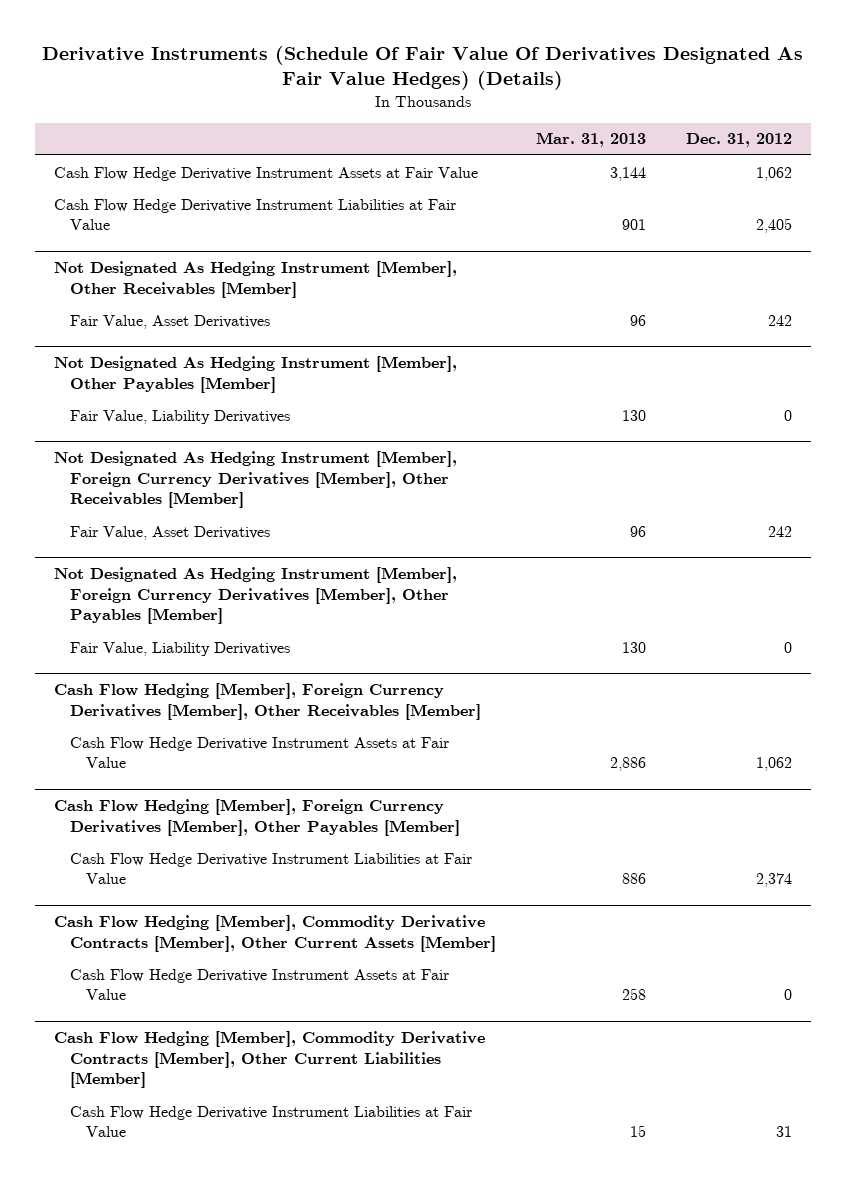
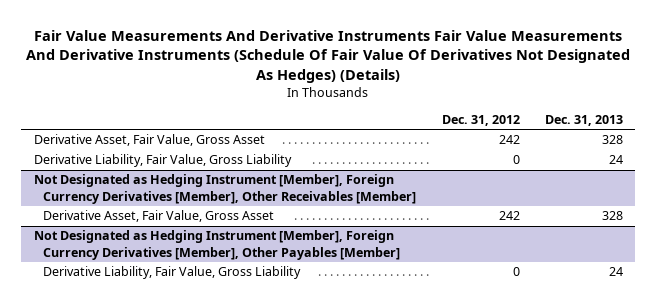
- Derivative Instruments (Schedule Of Fair Value Of Derivatives Designated As Fair Value Hedges) (Details)
+ Fair Value Measurements And Derivative Instruments Fair Value Measurements And Derivative Instruments (Schedule Of Fair Value Of Derivatives Not Designated As Hedges) (Details)
- | Mar. 31, 2013 | Dec. 31, 2012
+ | Dec. 31, 2012 | Dec. 31, 2013
- Cash Flow Hedge Derivative Instrument Assets at Fair Value | 3,144 | 1,062
- Cash Flow Hedge Derivative Instrument Liabilities at Fair Value | 901 | 2,405
- Not Designated As Hedging Instrument [Member], Other Receivables [Member]
- Fair Value, Asset Derivatives | 96 | 242
- Not Designated As Hedging Instrument [Member], Other Payables [Member]
- Fair Value, Liability Derivatives | 130 | 0
- Not Designated As Hedging Instrument [Member], Foreign Currency Derivatives [Member], Other Receivables [Member]
- Fair Value, Asset Derivatives | 96 | 242
- Not Designated As Hedging Instrument [Member], Foreign Currency Derivatives [Member], Other Payables [Member]
- Fair Value, Liability Derivatives | 130 | 0
- Cash Flow Hedging [Member], Foreign Currency Derivatives [Member], Other Receivables [Member]
- Cash Flow Hedge Derivative Instrument Assets at Fair Value | 2,886 | 1,062
- Cash Flow Hedging [Member], Foreign Currency Derivatives [Member], Other Payables [Member]
- Cash Flow Hedge Derivative Instrument Liabilities at Fair Value | 886 | 2,374
- Cash Flow Hedging [Member], Commodity Derivative Contracts [Member], Other Current Assets [Member]
- Cash Flow Hedge Derivative Instrument Assets at Fair Value | 258 | 0
- Cash Flow Hedging [Member], Commodity Derivative Contracts [Member], Other Current Liabilities [Member]
- Cash Flow Hedge Derivative Instrument Liabilities at Fair Value | 15 | 31
+ Derivative Asset, Fair Value, Gross Asset | 242 | 328
+ Derivative Liability, Fair Value, Gross Liability | 0 | 24
+ Not Designated as Hedging Instrument [Member], Foreign Currency Derivatives [Member], Other Receivables [Member]
+ Derivative Asset, Fair Value, Gross Asset | 242 | 328
+ Not Designated as Hedging Instrument [Member], Foreign Currency Derivatives [Member], Other Payables [Member]
+ Derivative Liability, Fair Value, Gross Liability | 0 | 24

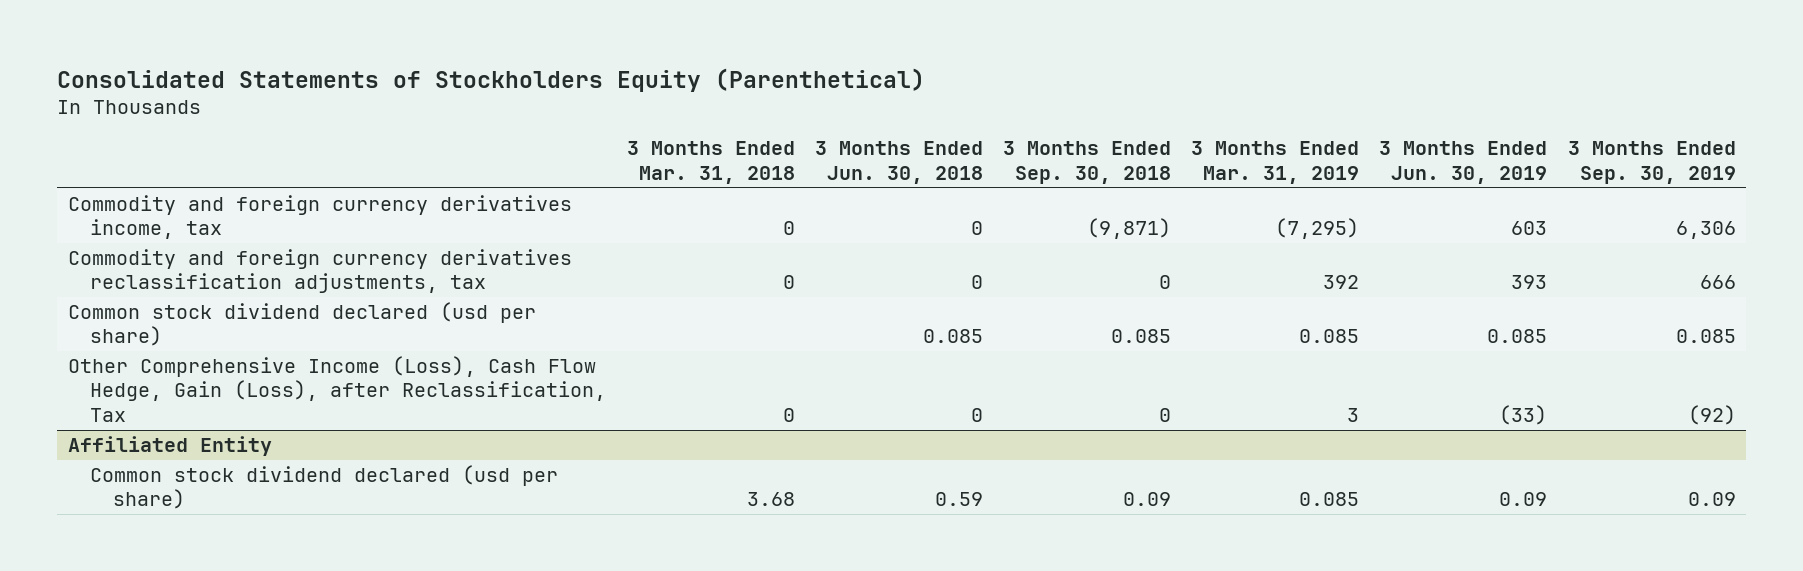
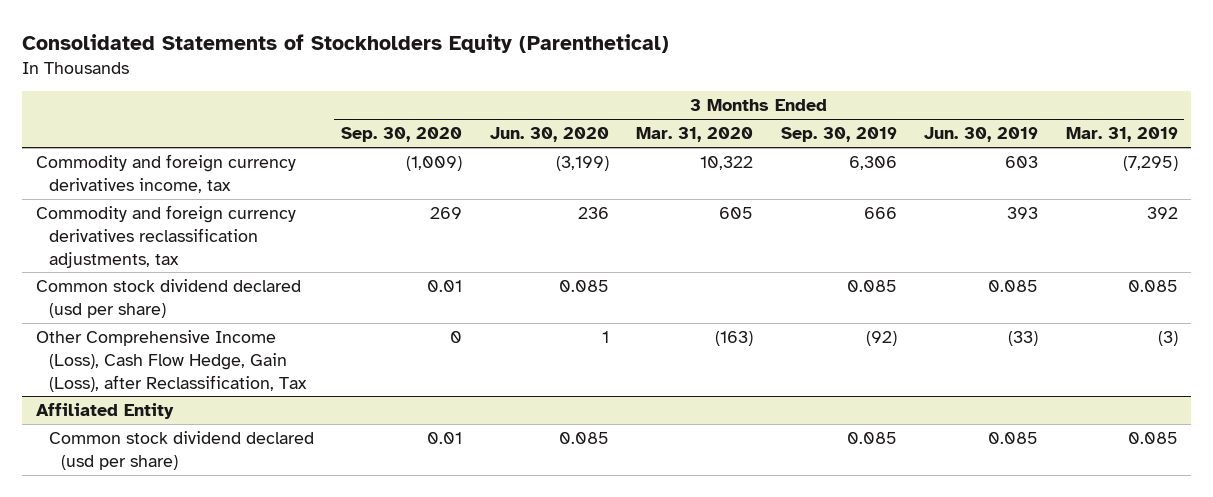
- | 3 Months Ended Mar. 31, 2018 | 3 Months Ended Jun. 30, 2018 | 3 Months Ended Sep. 30, 2018 | 3 Months Ended Mar. 31, 2019 | 3 Months Ended Jun. 30, 2019 | 3 Months Ended Sep. 30, 2019
+ | 3 Months Ended Sep. 30, 2020 | 3 Months Ended Jun. 30, 2020 | 3 Months Ended Mar. 31, 2020 | 3 Months Ended Sep. 30, 2019 | 3 Months Ended Jun. 30, 2019 | 3 Months Ended Mar. 31, 2019
- Other Comprehensive Income (Loss), Cash Flow Hedge, Gain (Loss), after Reclassification, Tax | 0 | 0 | 0 | 3 | (33) | (92)
+ Other Comprehensive Income (Loss), Cash Flow Hedge, Gain (Loss), after Reclassification, Tax | 0 | 1 | (163) | (92) | (33) | (3)
@ Affiliated Entity
- Common stock dividend declared (usd per share) | 3.68 | 0.59 | 0.09 | 0.085 | 0.09 | 0.09
+ Common stock dividend declared (usd per share) | 0.01 | 0.085 | | 0.085 | 0.085 | 0.085

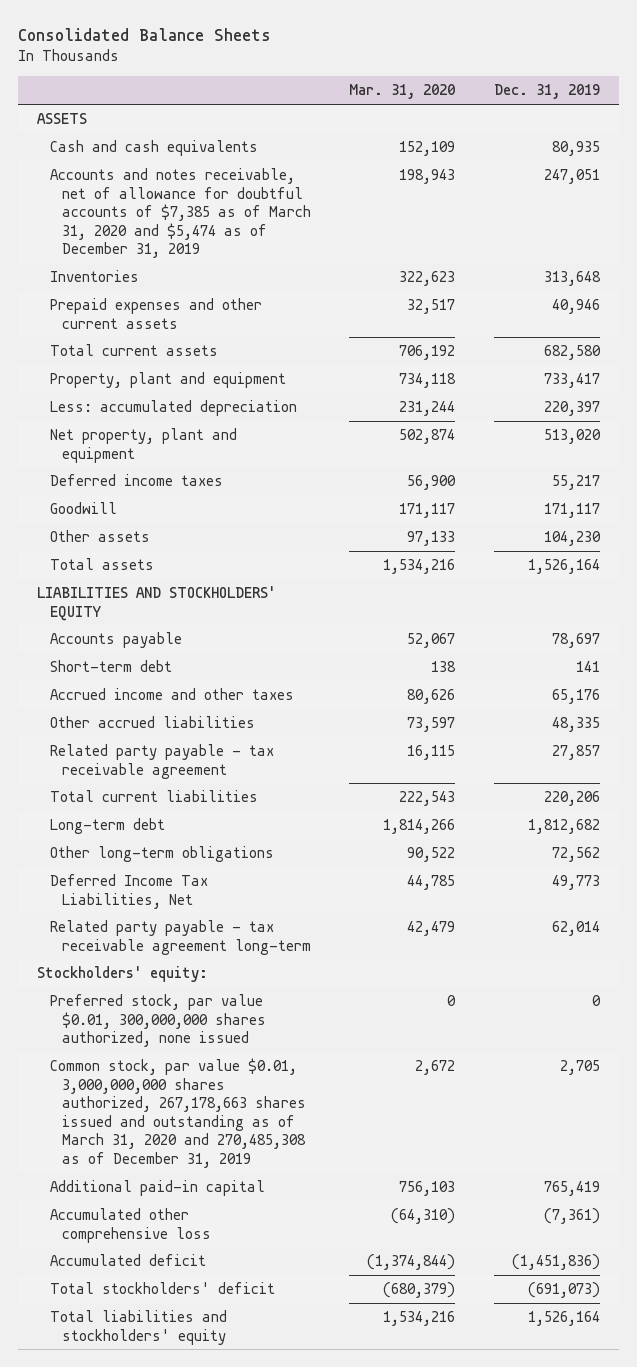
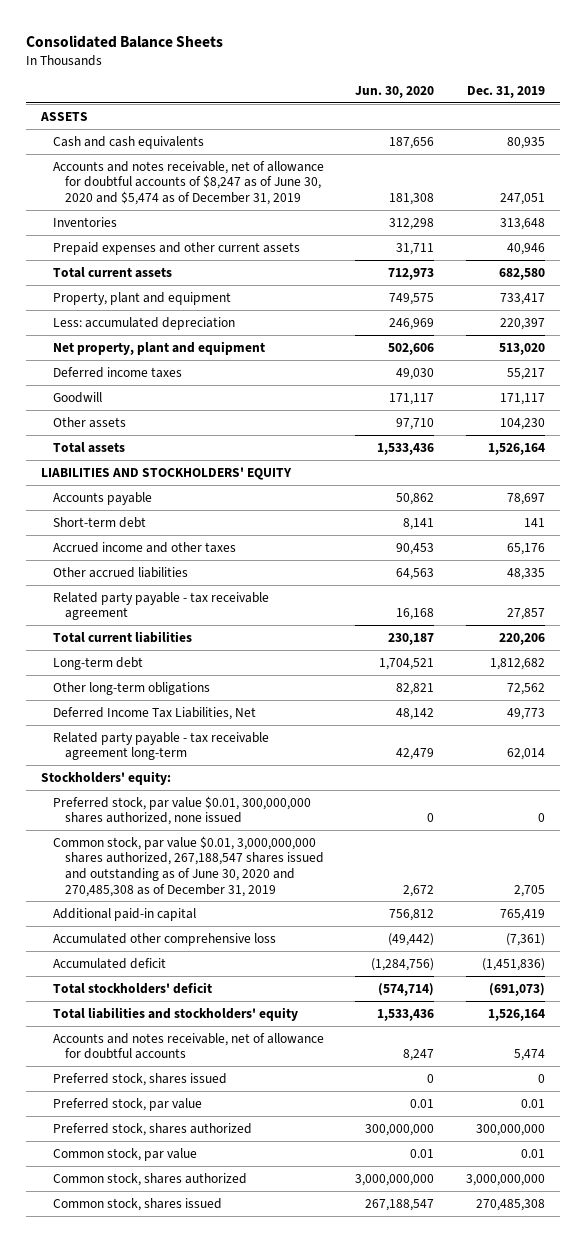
- | Mar. 31, 2020 | Dec. 31, 2019
+ | Jun. 30, 2020 | Dec. 31, 2019
- Accounts and notes receivable, net of allowance for doubtful accounts of $7,385 as of March 31, 2020 and $5,474 as of December 31, 2019 | 198,943 | 247,051
+ Accounts and notes receivable, net of allowance for doubtful accounts of $8,247 as of June 30, 2020 and $5,474 as of December 31, 2019 | 181,308 | 247,051
- Common stock, par value $0.01, 3,000,000,000 shares authorized, 267,178,663 shares issued and outstanding as of March 31, 2020 and 270,485,308 as of December 31, 2019 | 2,672 | 2,705
+ Common stock, par value $0.01, 3,000,000,000 shares authorized, 267,188,547 shares issued and outstanding as of June 30, 2020 and 270,485,308 as of December 31, 2019 | 2,672 | 2,705
+ Accounts and notes receivable, net of allowance for doubtful accounts | 8,247 | 5,474
+ Preferred stock, shares issued | 0 | 0
+ Preferred stock, par value | 0.01 | 0.01
+ Preferred stock, shares authorized | 300,000,000 | 300,000,000
+ Common stock, par value | 0.01 | 0.01
+ Common stock, shares authorized | 3,000,000,000 | 3,000,000,000
+ Common stock, shares issued | 267,188,547 | 270,485,308

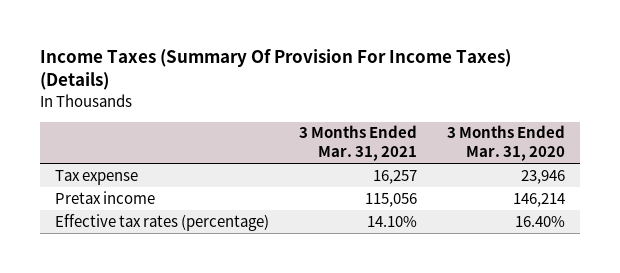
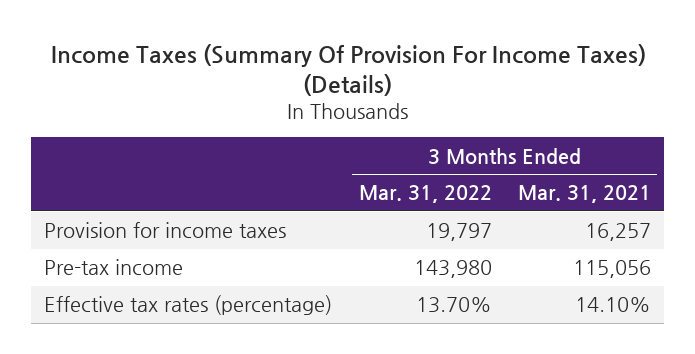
- | 3 Months Ended Mar. 31, 2021 | 3 Months Ended Mar. 31, 2020
+ | 3 Months Ended Mar. 31, 2022 | 3 Months Ended Mar. 31, 2021
- Tax expense | 16,257 | 23,946
- Pretax income | 115,056 | 146,214
+ Provision for income taxes | 19,797 | 16,257
+ Pre-tax income | 143,980 | 115,056

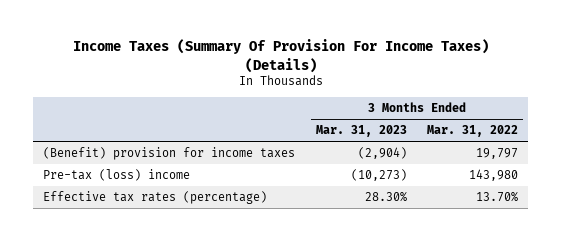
- | 3 Months Ended Mar. 31, 2022 | 3 Months Ended Mar. 31, 2021
+ | 3 Months Ended Mar. 31, 2023 | 3 Months Ended Mar. 31, 2022
- Provision for income taxes | 19,797 | 16,257
- Pre-tax income | 143,980 | 115,056
+ (Benefit) provision for income taxes | (2,904) | 19,797
+ Pre-tax (loss) income | (10,273) | 143,980

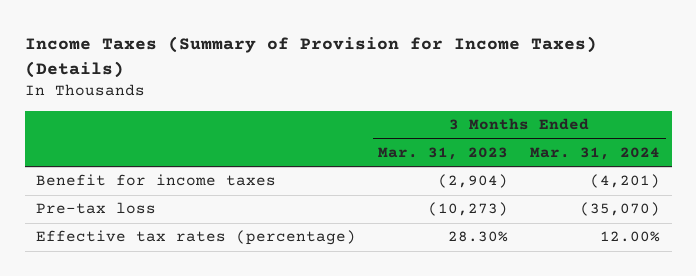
- Income Taxes (Summary Of Provision For Income Taxes) (Details)
+ Income Taxes (Summary of Provision for Income Taxes) (Details)
- | 3 Months Ended Mar. 31, 2023 | 3 Months Ended Mar. 31, 2022
+ | 3 Months Ended Mar. 31, 2023 | 3 Months Ended Mar. 31, 2024
- (Benefit) provision for income taxes | (2,904) | 19,797
- Pre-tax (loss) income | (10,273) | 143,980
+ Benefit for income taxes | (2,904) | (4,201)
+ Pre-tax loss | (10,273) | (35,070)

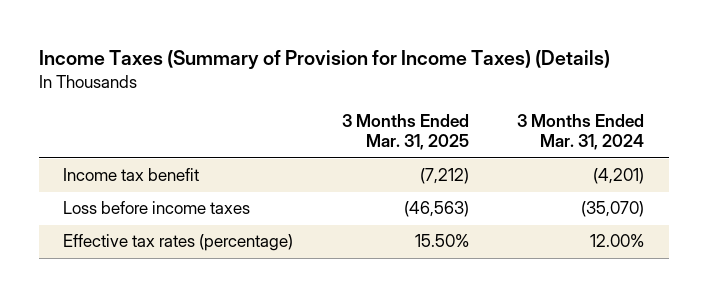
- | 3 Months Ended Mar. 31, 2023 | 3 Months Ended Mar. 31, 2024
+ | 3 Months Ended Mar. 31, 2025 | 3 Months Ended Mar. 31, 2024
- Benefit for income taxes | (2,904) | (4,201)
- Pre-tax loss | (10,273) | (35,070)
+ Income tax benefit | (7,212) | (4,201)
+ Loss before income taxes | (46,563) | (35,070)

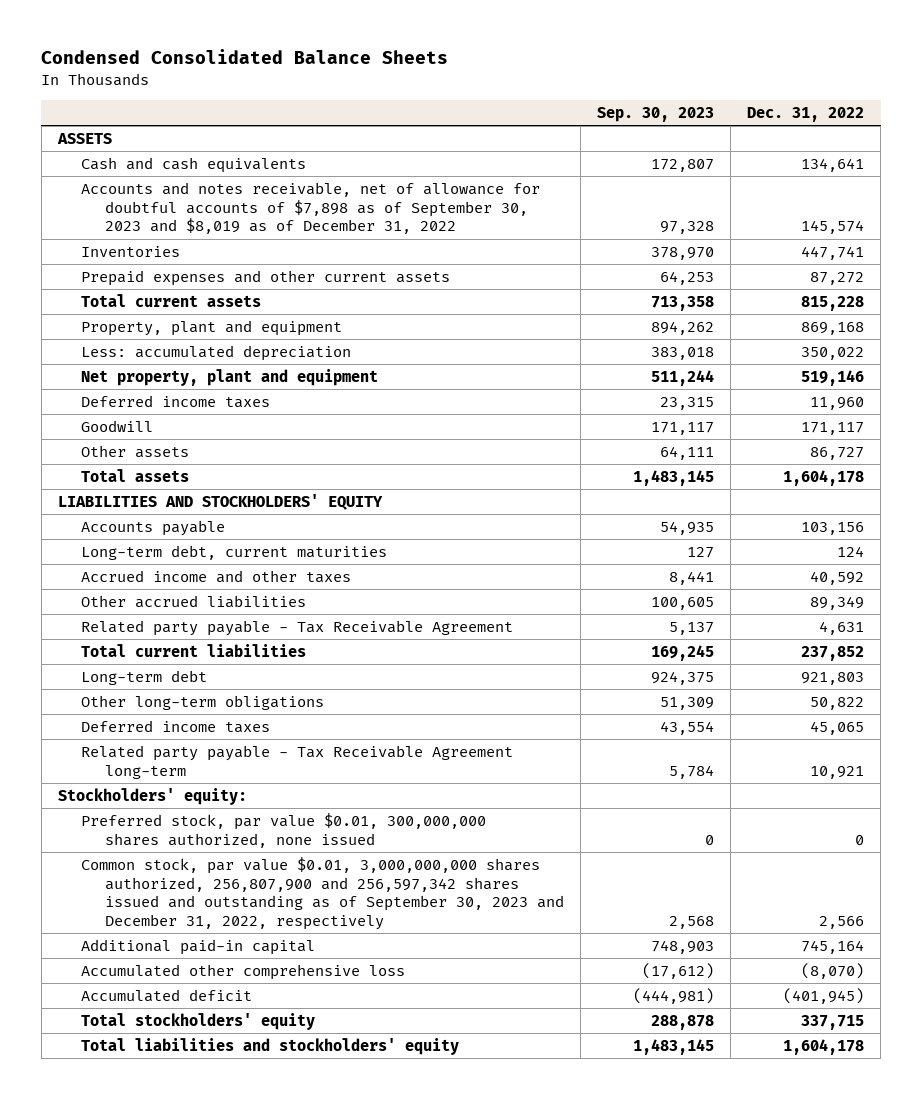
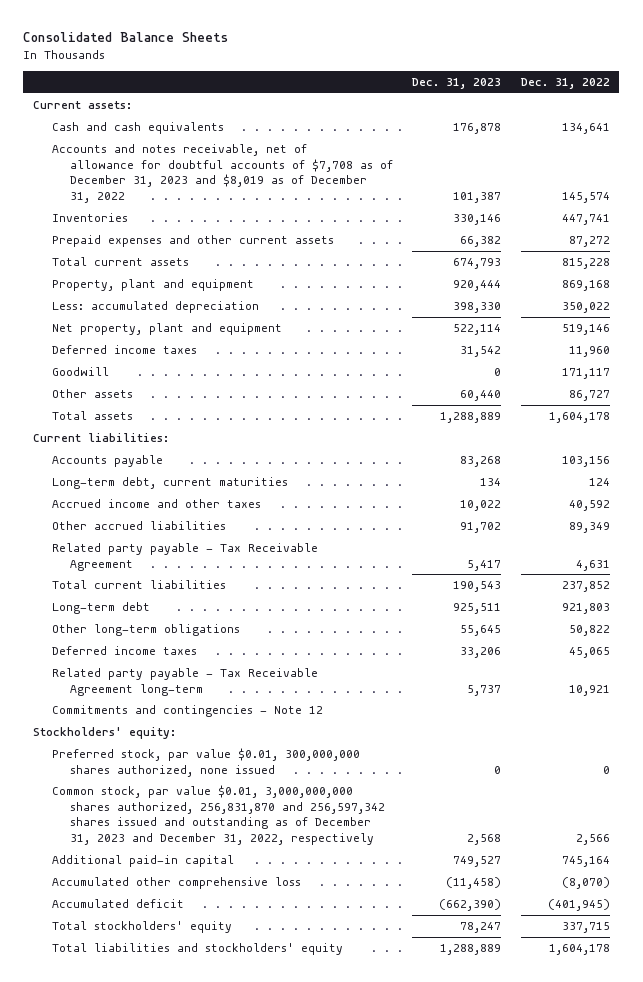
- Condensed Consolidated Balance Sheets
+ Consolidated Balance Sheets
- | Sep. 30, 2023 | Dec. 31, 2022
+ | Dec. 31, 2023 | Dec. 31, 2022
- ASSETS
+ Current assets:
- Accounts and notes receivable, net of allowance for doubtful accounts of $7,898 as of September 30, 2023 and $8,019 as of December 31, 2022 | 97,328 | 145,574
+ Accounts and notes receivable, net of allowance for doubtful accounts of $7,708 as of December 31, 2023 and $8,019 as of December 31, 2022 | 101,387 | 145,574
- LIABILITIES AND STOCKHOLDERS' EQUITY
+ Current liabilities:
+ Commitments and contingencies - Note 12
- Common stock, par value $0.01, 3,000,000,000 shares authorized, 256,807,900 and 256,597,342 shares issued and outstanding as of September 30, 2023 and December 31, 2022, respectively | 2,568 | 2,566
+ Common stock, par value $0.01, 3,000,000,000 shares authorized, 256,831,870 and 256,597,342 shares issued and outstanding as of December 31, 2023 and December 31, 2022, respectively | 2,568 | 2,566

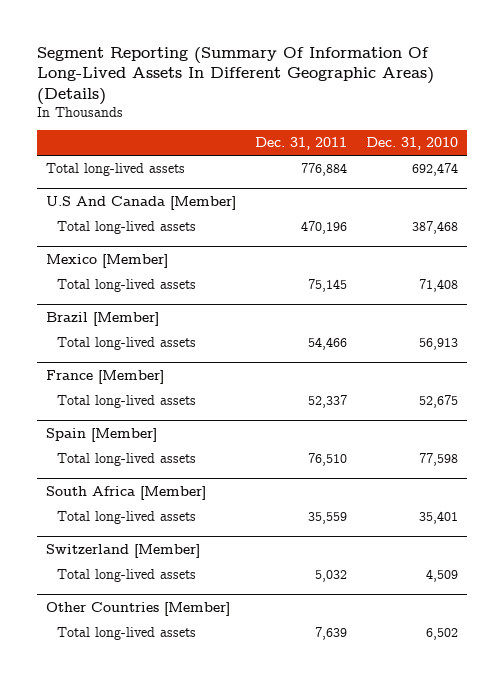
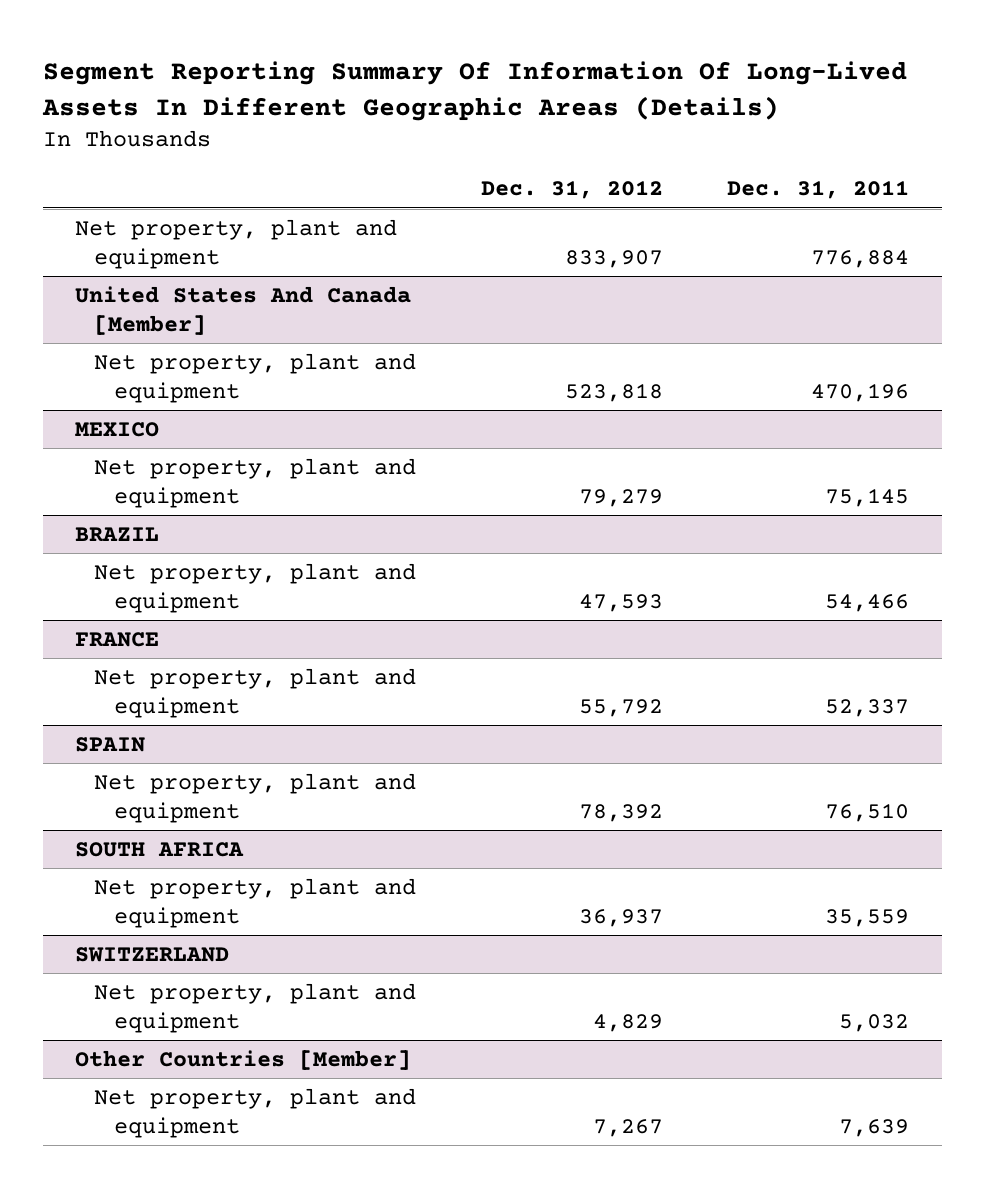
- Segment Reporting (Summary Of Information Of Long-Lived Assets In Different Geographic Areas) (Details)
+ Segment Reporting Summary Of Information Of Long-Lived Assets In Different Geographic Areas (Details)
- | Dec. 31, 2011 | Dec. 31, 2010
+ | Dec. 31, 2012 | Dec. 31, 2011
- Total long-lived assets | 776,884 | 692,474
- U.S And Canada [Member]
- Total long-lived assets | 470,196 | 387,468
- Mexico [Member]
- Total long-lived assets | 75,145 | 71,408
- Brazil [Member]
- Total long-lived assets | 54,466 | 56,913
- France [Member]
- Total long-lived assets | 52,337 | 52,675
- Spain [Member]
- Total long-lived assets | 76,510 | 77,598
- South Africa [Member]
- Total long-lived assets | 35,559 | 35,401
- Switzerland [Member]
- Total long-lived assets | 5,032 | 4,509
+ Net property, plant and equipment | 833,907 | 776,884
+ United States And Canada [Member]
+ Net property, plant and equipment | 523,818 | 470,196
+ MEXICO
+ Net property, plant and equipment | 79,279 | 75,145
+ BRAZIL
+ Net property, plant and equipment | 47,593 | 54,466
+ FRANCE
+ Net property, plant and equipment | 55,792 | 52,337
+ SPAIN
+ Net property, plant and equipment | 78,392 | 76,510
+ SOUTH AFRICA
+ Net property, plant and equipment | 36,937 | 35,559
+ SWITZERLAND
+ Net property, plant and equipment | 4,829 | 5,032
@ Other Countries [Member]
- Total long-lived assets | 7,639 | 6,502
+ Net property, plant and equipment | 7,267 | 7,639

